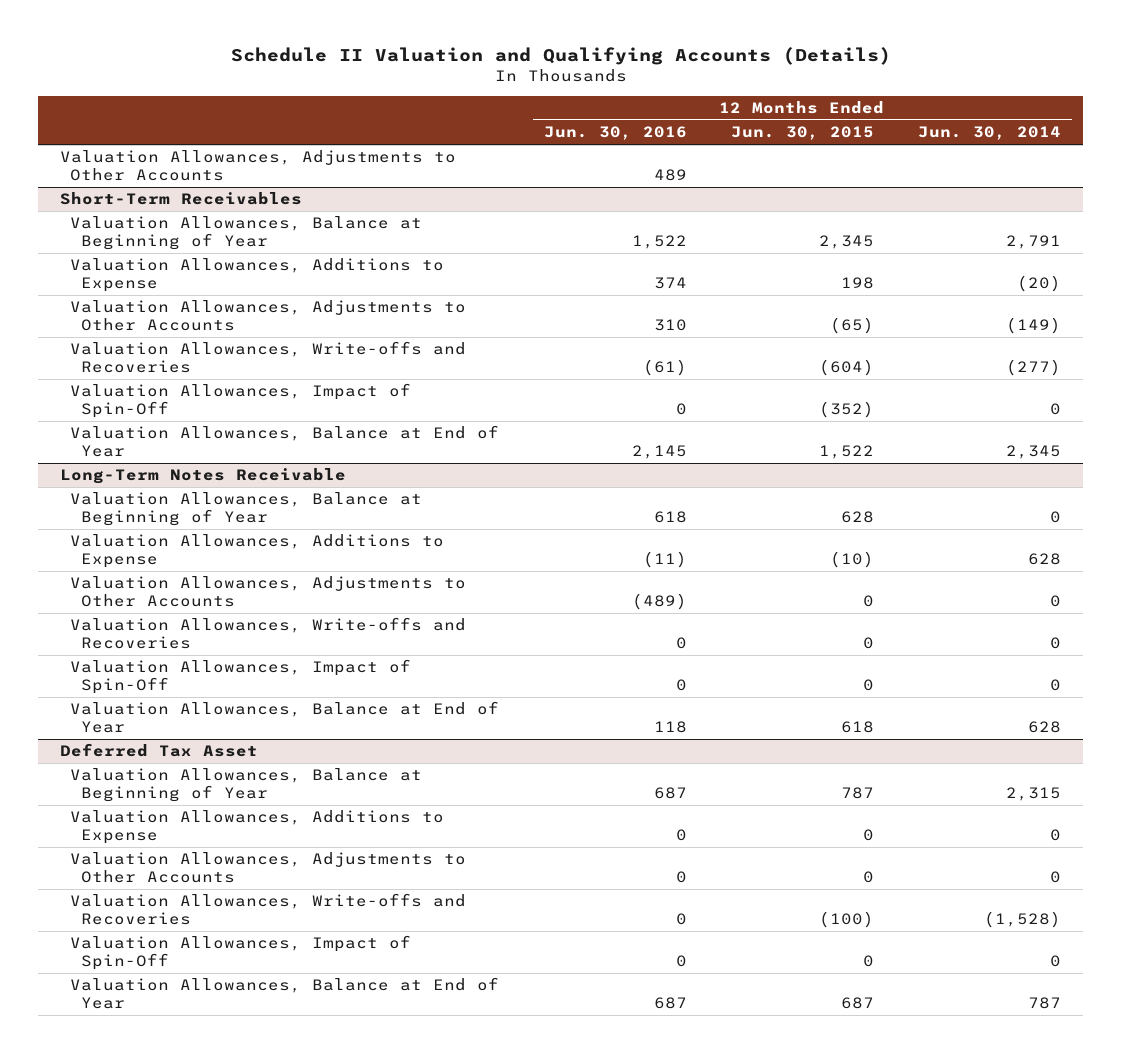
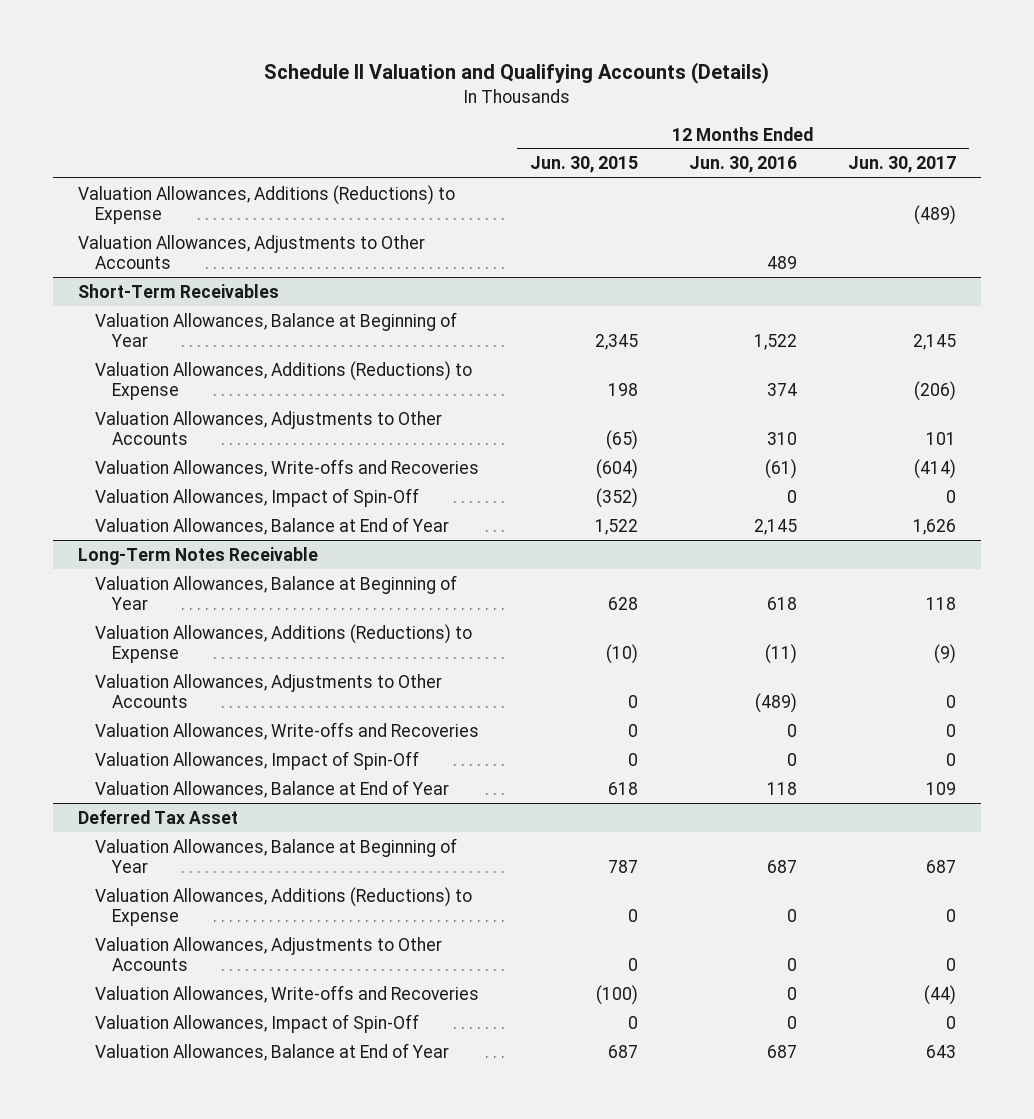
- | 12 Months Ended Jun. 30, 2016 | 12 Months Ended Jun. 30, 2015 | 12 Months Ended Jun. 30, 2014
+ | 12 Months Ended Jun. 30, 2015 | 12 Months Ended Jun. 30, 2016 | 12 Months Ended Jun. 30, 2017
+ Valuation Allowances, Additions (Reductions) to Expense | | | (489)
@ Short-Term Receivables
- Valuation Allowances, Additions to Expense | 374 | 198 | (20)
+ Valuation Allowances, Additions (Reductions) to Expense | 198 | 374 | (206)
@ Long-Term Notes Receivable
- Valuation Allowances, Additions to Expense | (11) | (10) | 628
+ Valuation Allowances, Additions (Reductions) to Expense | (10) | (11) | (9)
@ Deferred Tax Asset
- Valuation Allowances, Additions to Expense | 0 | 0 | 0
+ Valuation Allowances, Additions (Reductions) to Expense | 0 | 0 | 0

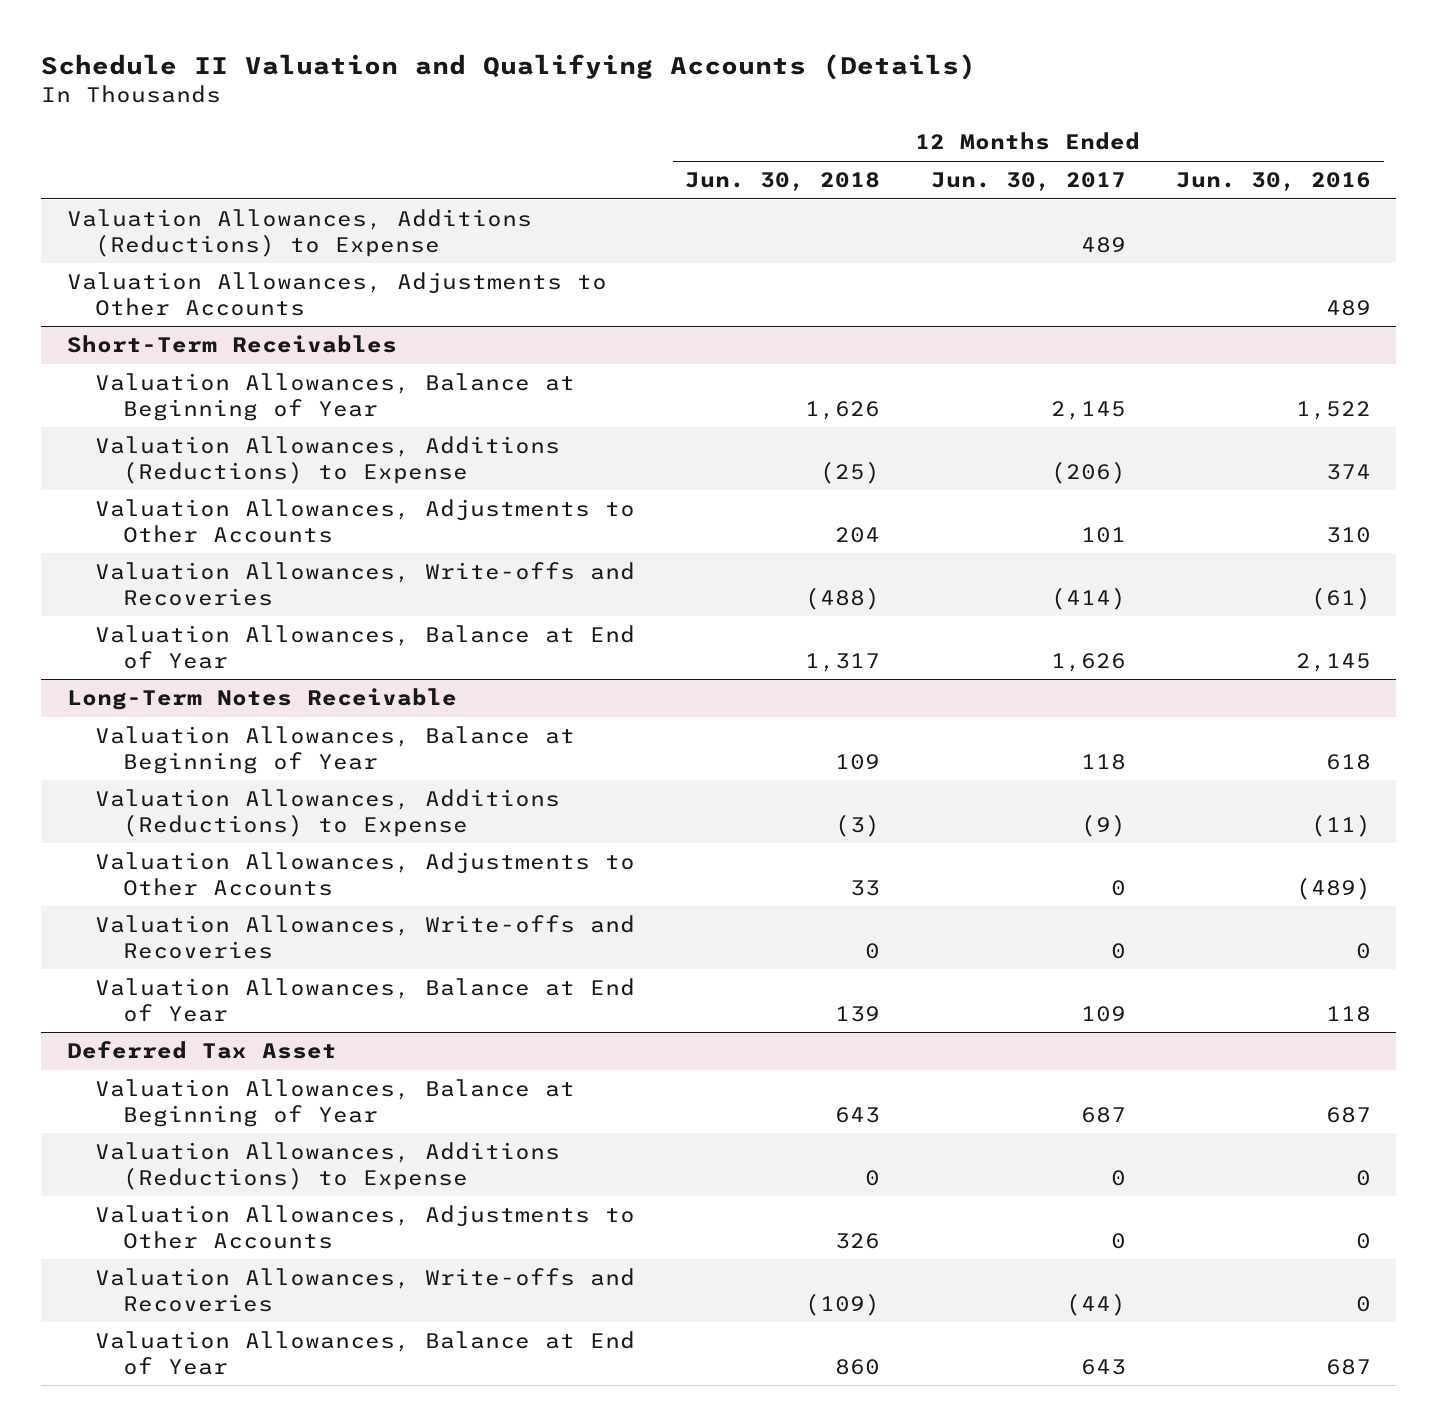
- | 12 Months Ended Jun. 30, 2015 | 12 Months Ended Jun. 30, 2016 | 12 Months Ended Jun. 30, 2017
+ | 12 Months Ended Jun. 30, 2018 | 12 Months Ended Jun. 30, 2017 | 12 Months Ended Jun. 30, 2016
- Valuation Allowances, Additions (Reductions) to Expense | | | (489)
+ Valuation Allowances, Additions (Reductions) to Expense | | 489 |
@ Short-Term Receivables
- Valuation Allowances, Impact of Spin-Off | (352) | 0 | 0
@ Long-Term Notes Receivable
- Valuation Allowances, Impact of Spin-Off | 0 | 0 | 0
@ Deferred Tax Asset
- Valuation Allowances, Impact of Spin-Off | 0 | 0 | 0

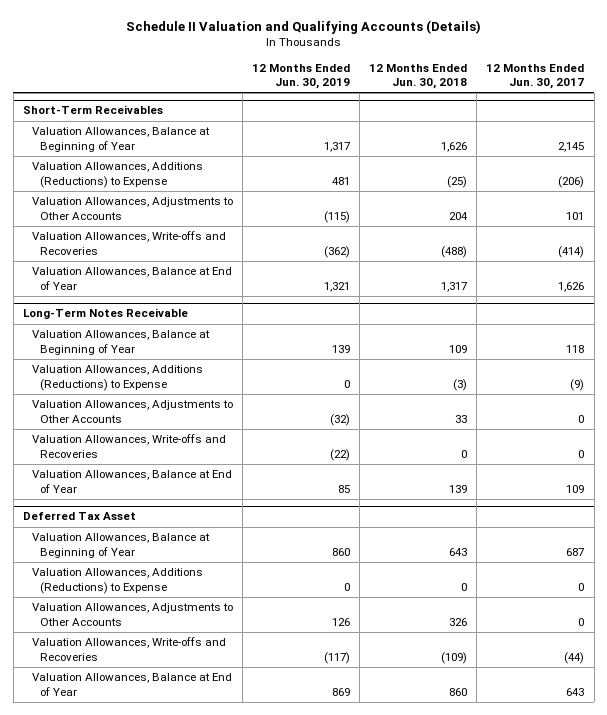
- | 12 Months Ended Jun. 30, 2018 | 12 Months Ended Jun. 30, 2017 | 12 Months Ended Jun. 30, 2016
+ | 12 Months Ended Jun. 30, 2019 | 12 Months Ended Jun. 30, 2018 | 12 Months Ended Jun. 30, 2017
- Valuation Allowances, Additions (Reductions) to Expense | | 489 |
- Valuation Allowances, Adjustments to Other Accounts | | | 489

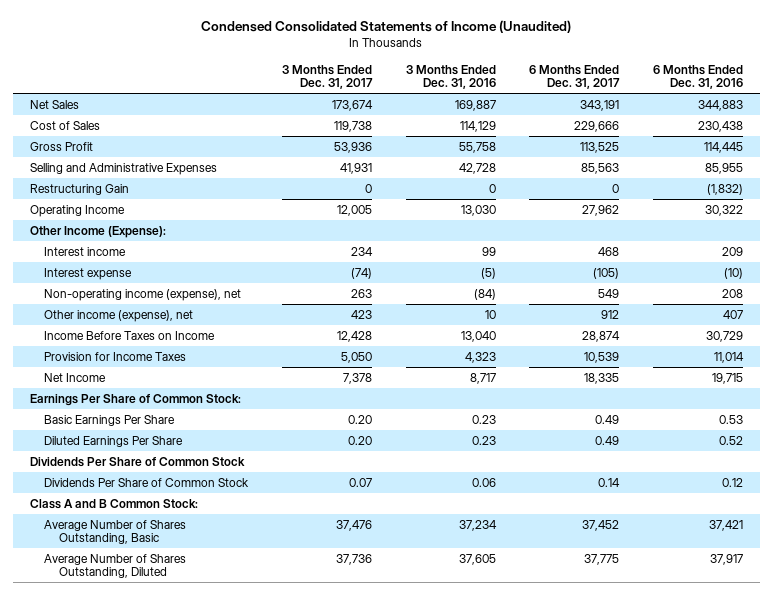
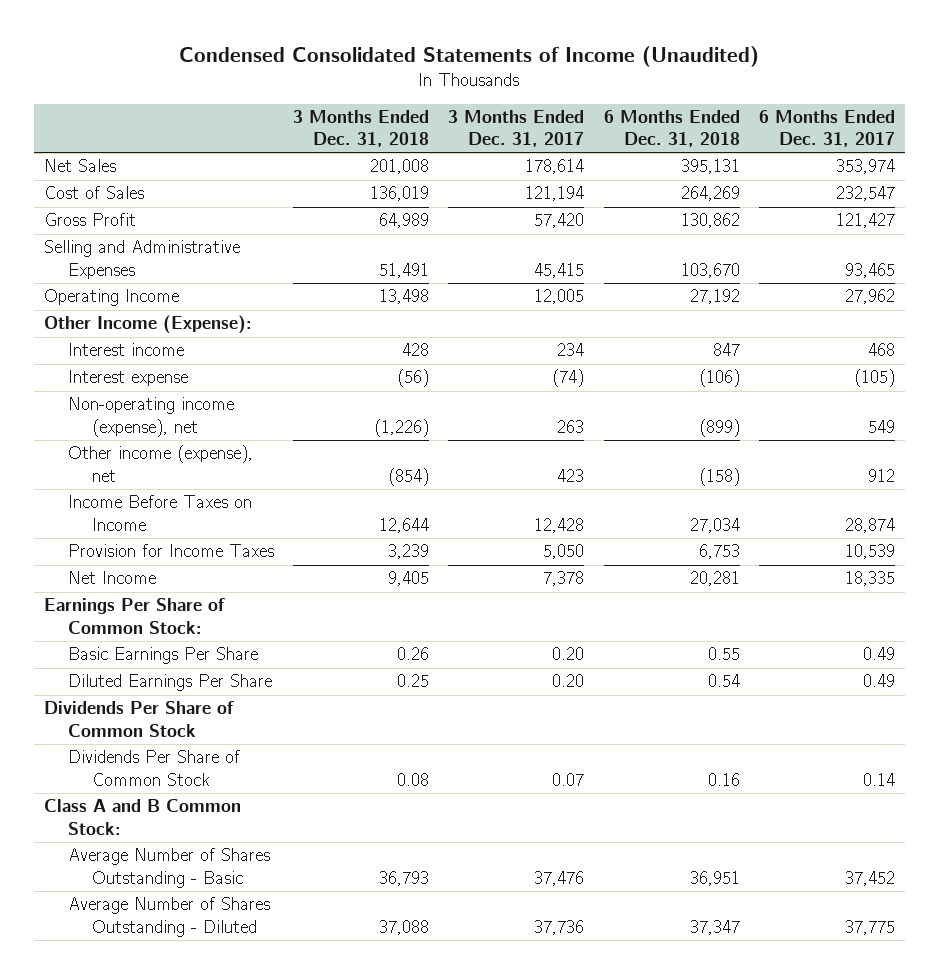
- | 3 Months Ended Dec. 31, 2017 | 3 Months Ended Dec. 31, 2016 | 6 Months Ended Dec. 31, 2017 | 6 Months Ended Dec. 31, 2016
+ | 3 Months Ended Dec. 31, 2018 | 3 Months Ended Dec. 31, 2017 | 6 Months Ended Dec. 31, 2018 | 6 Months Ended Dec. 31, 2017
- Net Sales | 173,674 | 169,887 | 343,191 | 344,883
- Cost of Sales | 119,738 | 114,129 | 229,666 | 230,438
- Gross Profit | 53,936 | 55,758 | 113,525 | 114,445
- Selling and Administrative Expenses | 41,931 | 42,728 | 85,563 | 85,955
- Restructuring Gain | 0 | 0 | 0 | (1,832)
+ Net Sales | 201,008 | 178,614 | 395,131 | 353,974
+ Cost of Sales | 136,019 | 121,194 | 264,269 | 232,547
+ Gross Profit | 64,989 | 57,420 | 130,862 | 121,427
+ Selling and Administrative Expenses | 51,491 | 45,415 | 103,670 | 93,465
- Average Number of Shares Outstanding, Basic | 37,476 | 37,234 | 37,452 | 37,421
- Average Number of Shares Outstanding, Diluted | 37,736 | 37,605 | 37,775 | 37,917
+ Average Number of Shares Outstanding - Basic | 36,793 | 37,476 | 36,951 | 37,452
+ Average Number of Shares Outstanding - Diluted | 37,088 | 37,736 | 37,347 | 37,775

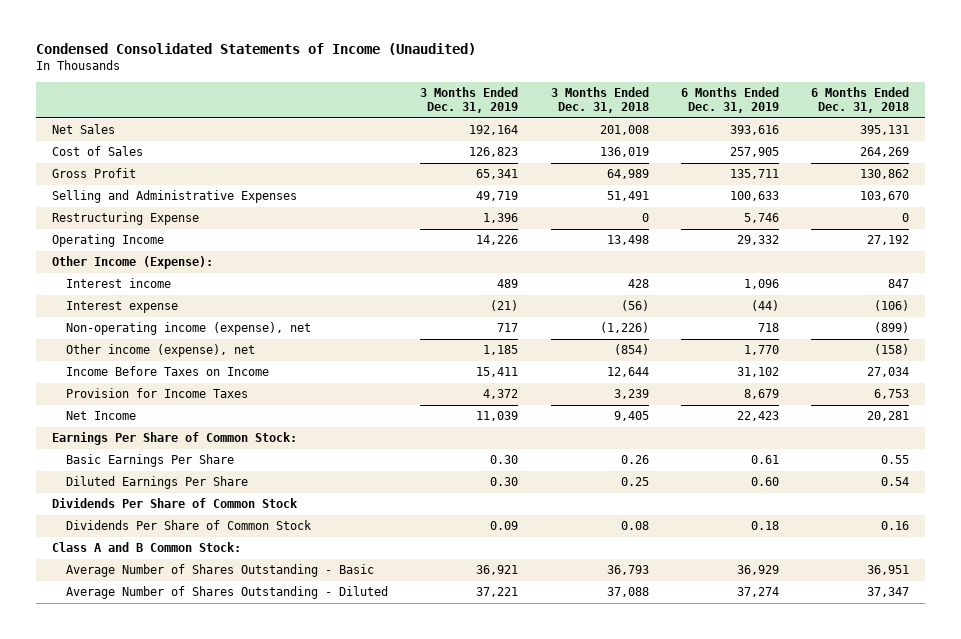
- | 3 Months Ended Dec. 31, 2018 | 3 Months Ended Dec. 31, 2017 | 6 Months Ended Dec. 31, 2018 | 6 Months Ended Dec. 31, 2017
+ | 3 Months Ended Dec. 31, 2019 | 3 Months Ended Dec. 31, 2018 | 6 Months Ended Dec. 31, 2019 | 6 Months Ended Dec. 31, 2018
+ Restructuring Expense | 1,396 | 0 | 5,746 | 0

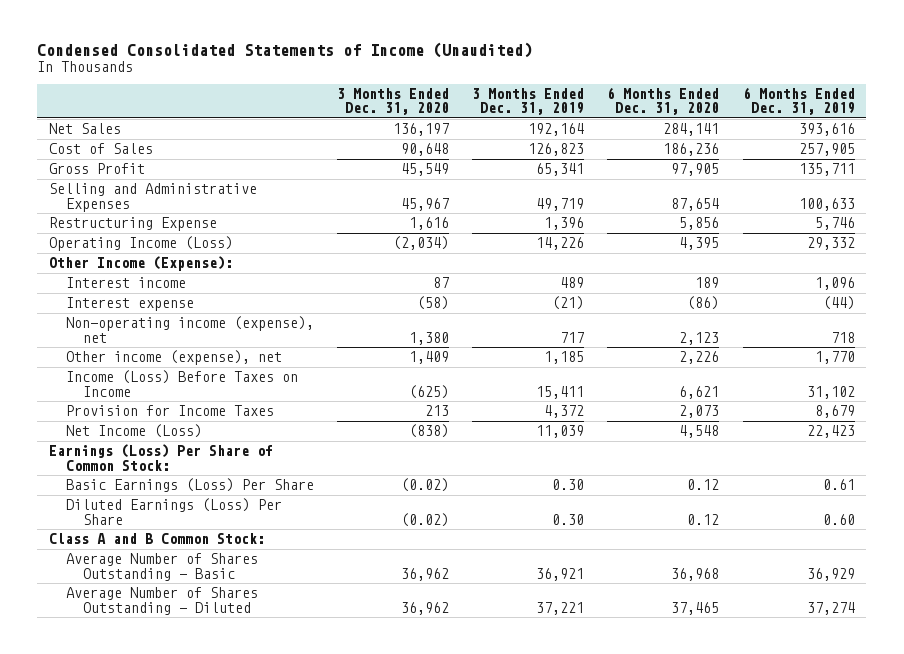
- | 3 Months Ended Dec. 31, 2019 | 3 Months Ended Dec. 31, 2018 | 6 Months Ended Dec. 31, 2019 | 6 Months Ended Dec. 31, 2018
+ | 3 Months Ended Dec. 31, 2020 | 3 Months Ended Dec. 31, 2019 | 6 Months Ended Dec. 31, 2020 | 6 Months Ended Dec. 31, 2019
- Operating Income | 14,226 | 13,498 | 29,332 | 27,192
+ Operating Income (Loss) | (2,034) | 14,226 | 4,395 | 29,332
- Income Before Taxes on Income | 15,411 | 12,644 | 31,102 | 27,034
+ Income (Loss) Before Taxes on Income | (625) | 15,411 | 6,621 | 31,102
- Net Income | 11,039 | 9,405 | 22,423 | 20,281
- Earnings Per Share of Common Stock:
- Basic Earnings Per Share | 0.30 | 0.26 | 0.61 | 0.55
- Diluted Earnings Per Share | 0.30 | 0.25 | 0.60 | 0.54
- Dividends Per Share of Common Stock
- Dividends Per Share of Common Stock | 0.09 | 0.08 | 0.18 | 0.16
+ Net Income (Loss) | (838) | 11,039 | 4,548 | 22,423
+ Earnings (Loss) Per Share of Common Stock:
+ Basic Earnings (Loss) Per Share | (0.02) | 0.30 | 0.12 | 0.61
+ Diluted Earnings (Loss) Per Share | (0.02) | 0.30 | 0.12 | 0.60

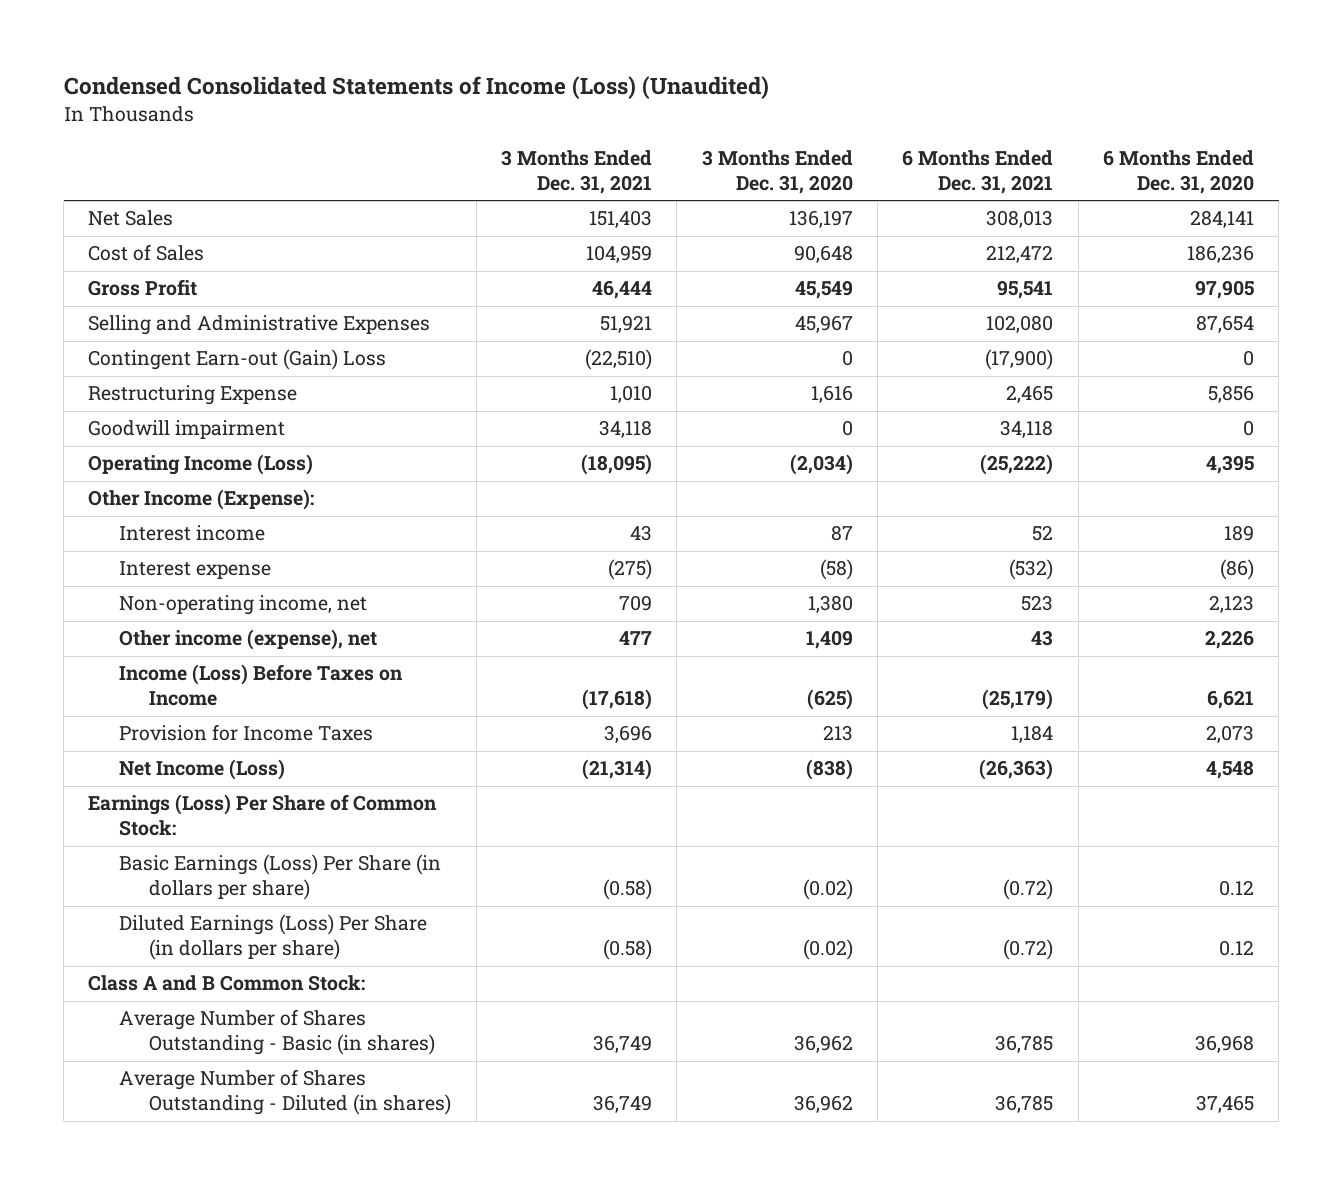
- Condensed Consolidated Statements of Income (Unaudited)
+ Condensed Consolidated Statements of Income (Loss) (Unaudited)
- | 3 Months Ended Dec. 31, 2020 | 3 Months Ended Dec. 31, 2019 | 6 Months Ended Dec. 31, 2020 | 6 Months Ended Dec. 31, 2019
+ | 3 Months Ended Dec. 31, 2021 | 3 Months Ended Dec. 31, 2020 | 6 Months Ended Dec. 31, 2021 | 6 Months Ended Dec. 31, 2020
+ Contingent Earn-out (Gain) Loss | (22,510) | 0 | (17,900) | 0
+ Goodwill impairment | 34,118 | 0 | 34,118 | 0
- Non-operating income (expense), net | 1,380 | 717 | 2,123 | 718
+ Non-operating income, net | 709 | 1,380 | 523 | 2,123
- Basic Earnings (Loss) Per Share | (0.02) | 0.30 | 0.12 | 0.61
- Diluted Earnings (Loss) Per Share | (0.02) | 0.30 | 0.12 | 0.60
+ Basic Earnings (Loss) Per Share (in dollars per share) | (0.58) | (0.02) | (0.72) | 0.12
+ Diluted Earnings (Loss) Per Share (in dollars per share) | (0.58) | (0.02) | (0.72) | 0.12
- Average Number of Shares Outstanding - Basic | 36,962 | 36,921 | 36,968 | 36,929
- Average Number of Shares Outstanding - Diluted | 36,962 | 37,221 | 37,465 | 37,274
+ Average Number of Shares Outstanding - Basic (in shares) | 36,749 | 36,962 | 36,785 | 36,968
+ Average Number of Shares Outstanding - Diluted (in shares) | 36,749 | 36,962 | 36,785 | 37,465

